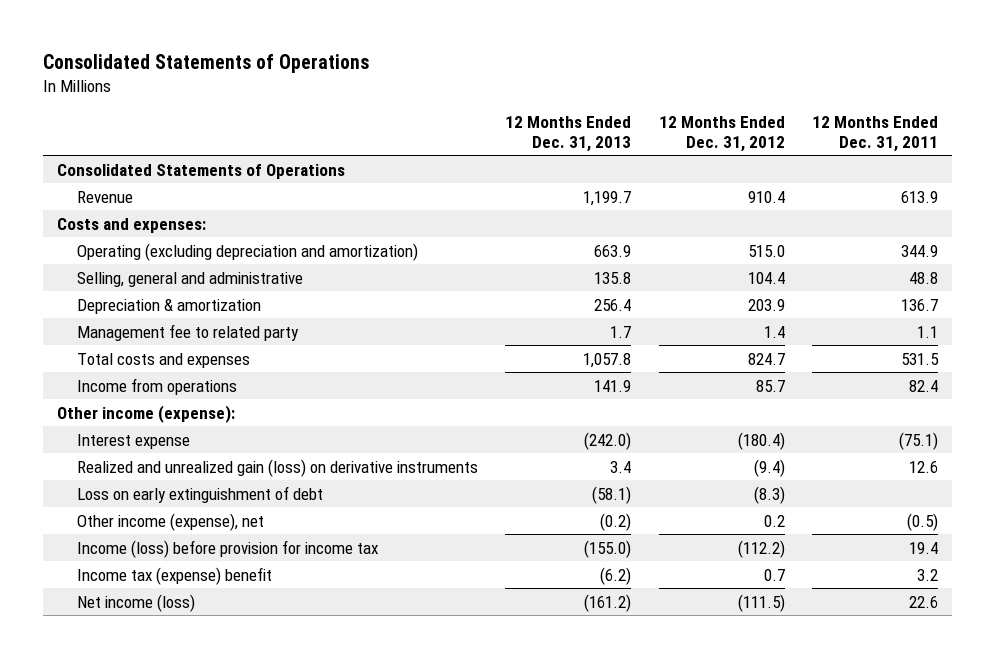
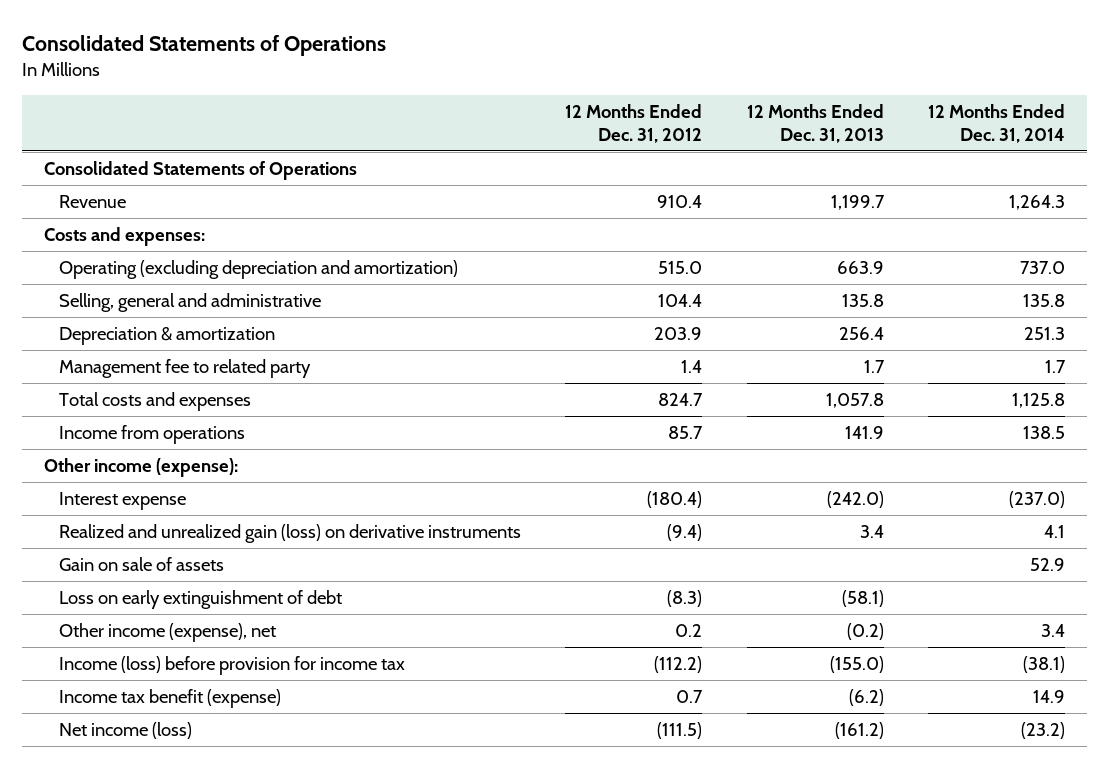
- | 12 Months Ended Dec. 31, 2013 | 12 Months Ended Dec. 31, 2012 | 12 Months Ended Dec. 31, 2011
+ | 12 Months Ended Dec. 31, 2012 | 12 Months Ended Dec. 31, 2013 | 12 Months Ended Dec. 31, 2014
+ Gain on sale of assets | | | 52.9
- Income tax (expense) benefit | (6.2) | 0.7 | 3.2
+ Income tax benefit (expense) | 0.7 | (6.2) | 14.9

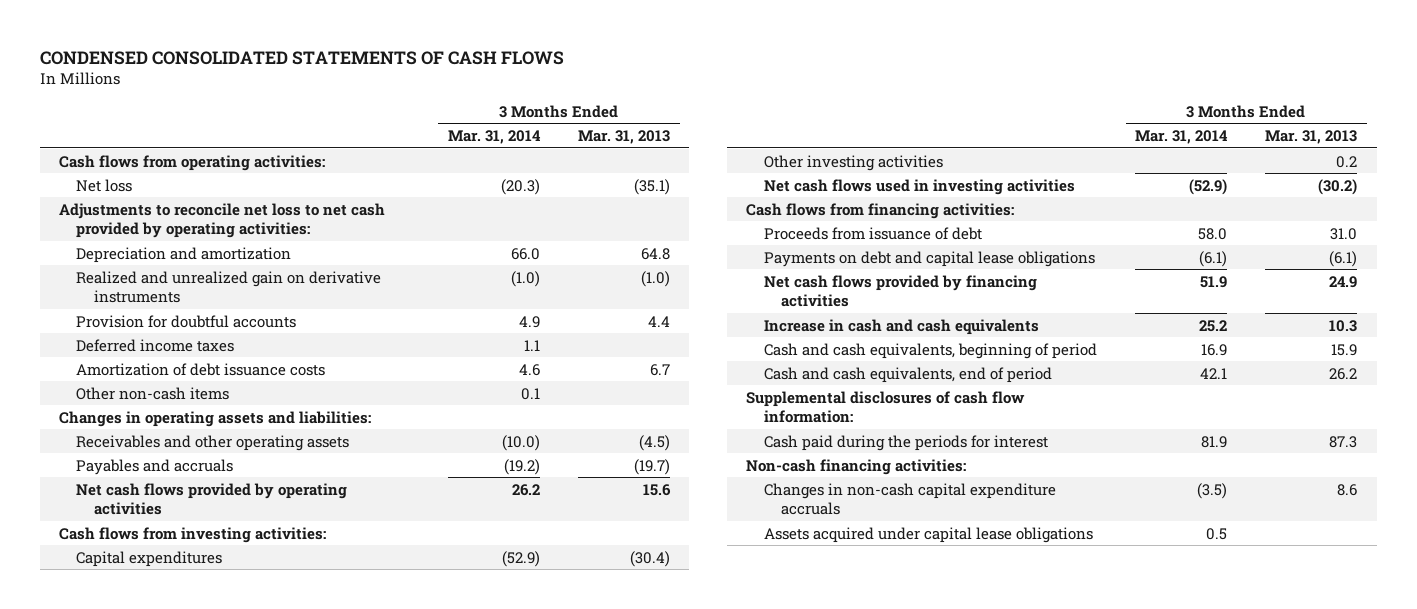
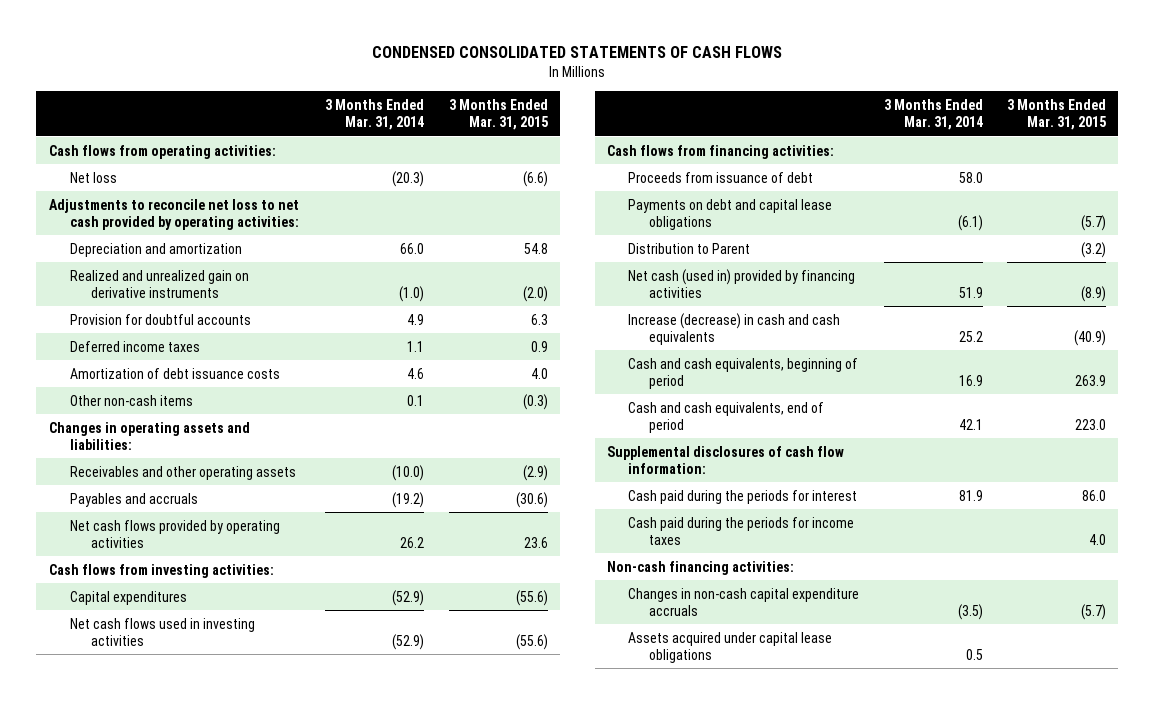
- | 3 Months Ended Mar. 31, 2014 | 3 Months Ended Mar. 31, 2013
+ | 3 Months Ended Mar. 31, 2014 | 3 Months Ended Mar. 31, 2015
- Other investing activities | | 0.2
- Net cash flows provided by financing activities | 51.9 | 24.9
- Increase in cash and cash equivalents | 25.2 | 10.3
+ Distribution to Parent | | (3.2)
+ Net cash (used in) provided by financing activities | 51.9 | (8.9)
+ Increase (decrease) in cash and cash equivalents | 25.2 | (40.9)
+ Cash paid during the periods for income taxes | | 4.0

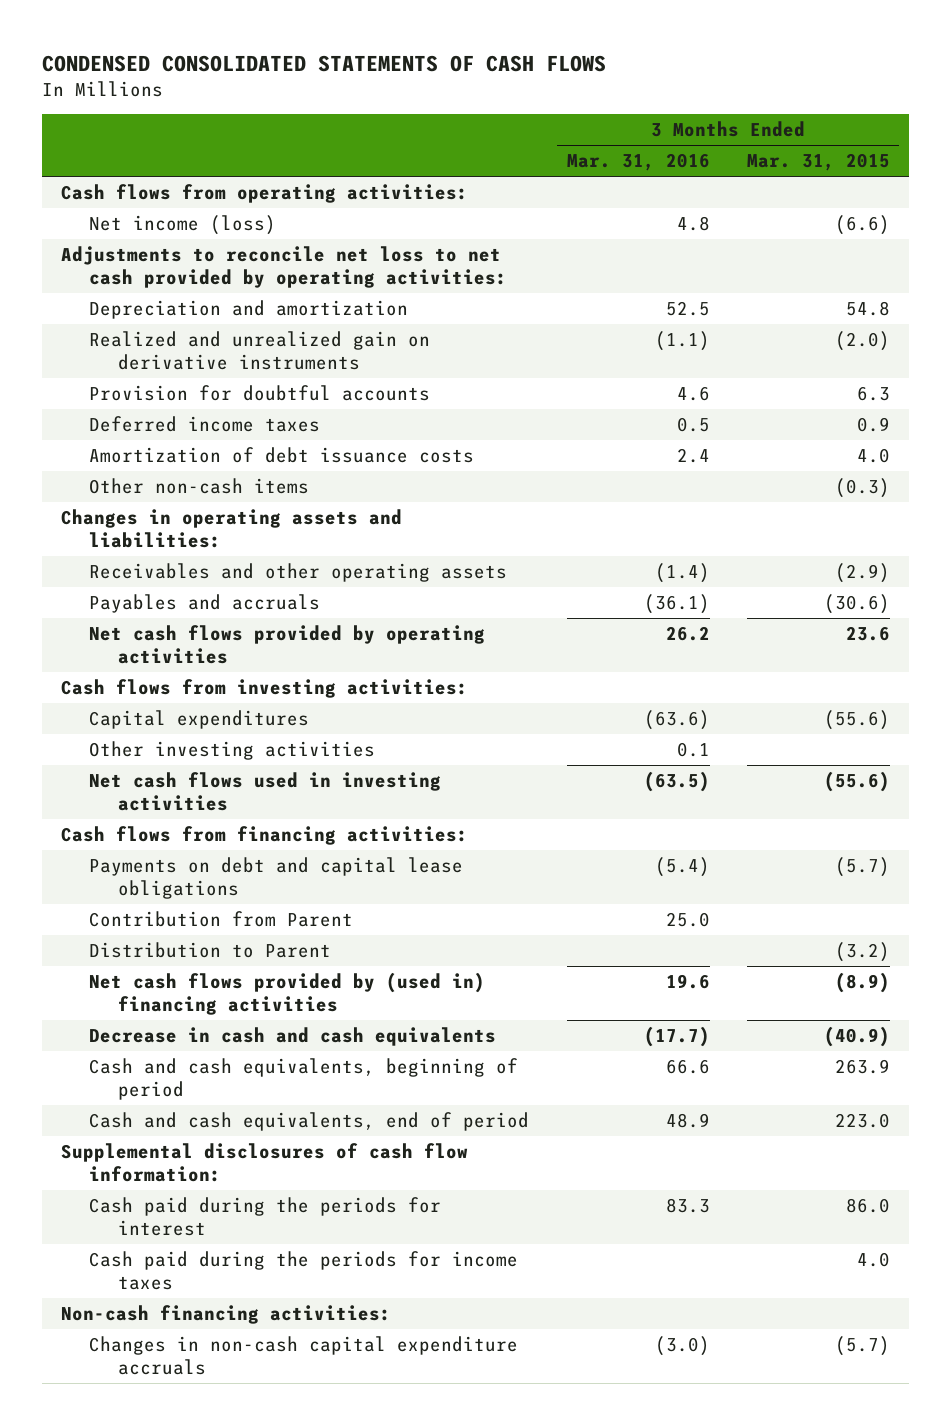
- | 3 Months Ended Mar. 31, 2014 | 3 Months Ended Mar. 31, 2015
+ | 3 Months Ended Mar. 31, 2016 | 3 Months Ended Mar. 31, 2015
- Net loss | (20.3) | (6.6)
+ Net income (loss) | 4.8 | (6.6)
+ Other investing activities | 0.1 |
- Proceeds from issuance of debt | 58.0 |
+ Contribution from Parent | 25.0 |
- Net cash (used in) provided by financing activities | 51.9 | (8.9)
- Increase (decrease) in cash and cash equivalents | 25.2 | (40.9)
+ Net cash flows provided by (used in) financing activities | 19.6 | (8.9)
+ Decrease in cash and cash equivalents | (17.7) | (40.9)
- Assets acquired under capital lease obligations | 0.5 |

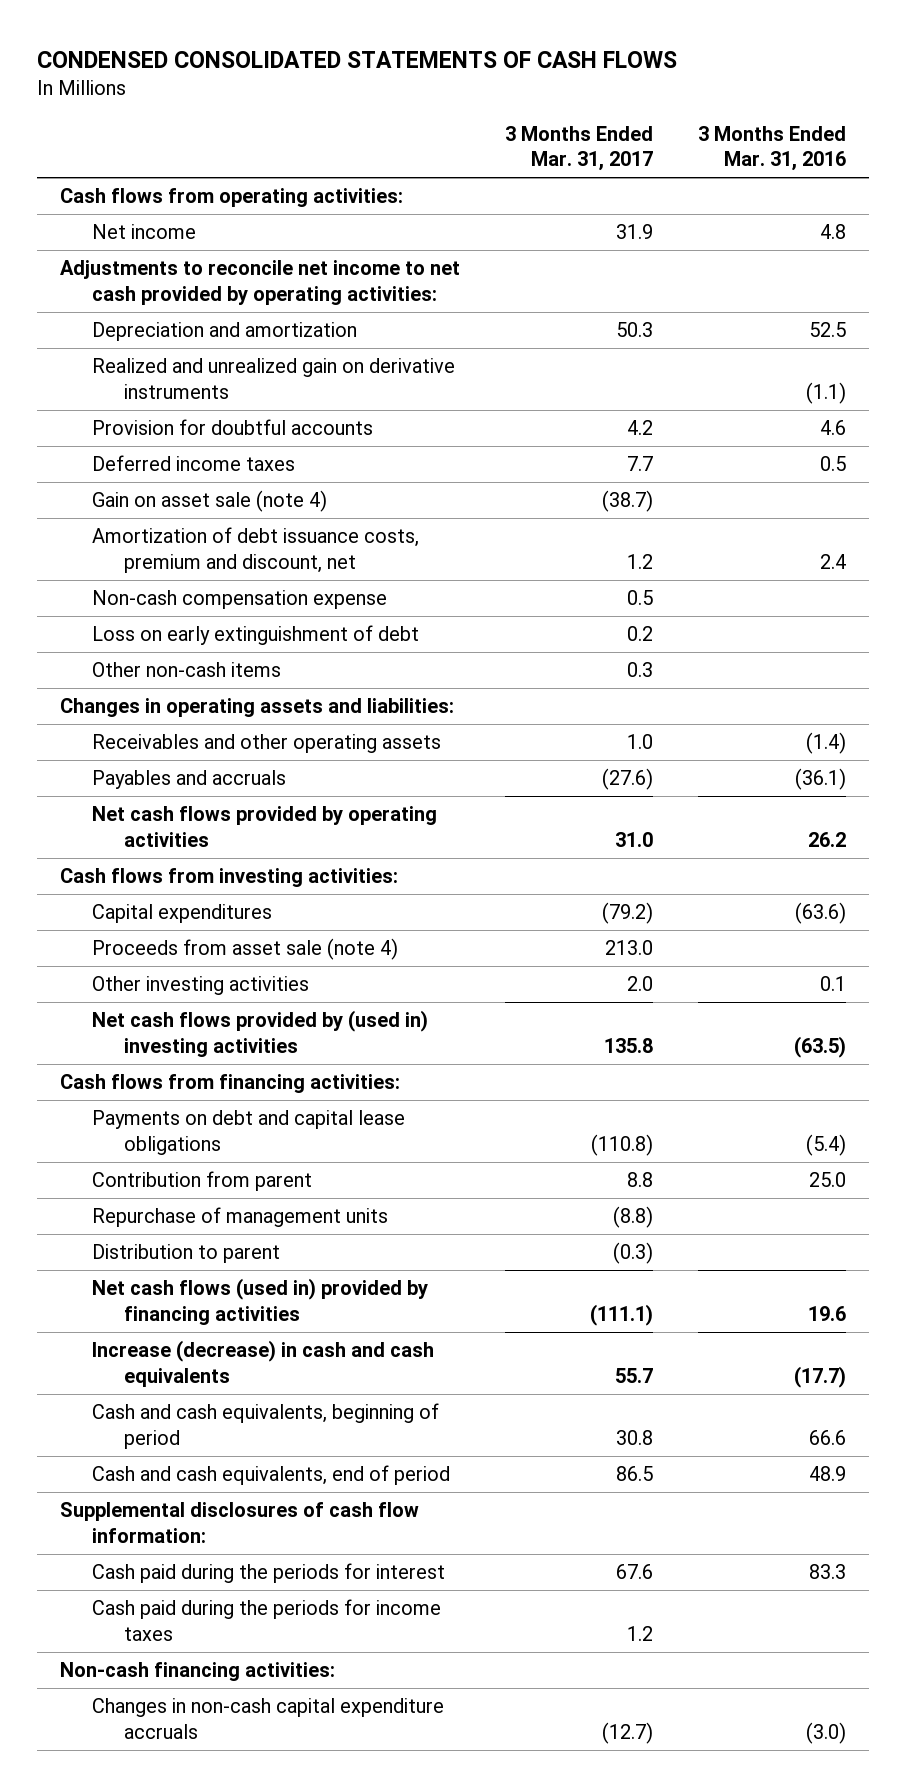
- | 3 Months Ended Mar. 31, 2016 | 3 Months Ended Mar. 31, 2015
+ | 3 Months Ended Mar. 31, 2017 | 3 Months Ended Mar. 31, 2016
- Net income (loss) | 4.8 | (6.6)
- Adjustments to reconcile net loss to net cash provided by operating activities:
+ Net income | 31.9 | 4.8
+ Adjustments to reconcile net income to net cash provided by operating activities:
- Amortization of debt issuance costs | 2.4 | 4.0
+ Gain on asset sale (note 4) | (38.7) |
+ Amortization of debt issuance costs, premium and discount, net | 1.2 | 2.4
+ Non-cash compensation expense | 0.5 |
+ Loss on early extinguishment of debt | 0.2 |
+ Proceeds from asset sale (note 4) | 213.0 |
- Net cash flows used in investing activities | (63.5) | (55.6)
+ Net cash flows provided by (used in) investing activities | 135.8 | (63.5)
- Contribution from Parent | 25.0 |
- Distribution to Parent | | (3.2)
- Net cash flows provided by (used in) financing activities | 19.6 | (8.9)
- Decrease in cash and cash equivalents | (17.7) | (40.9)
+ Contribution from parent | 8.8 | 25.0
+ Repurchase of management units | (8.8) |
+ Distribution to parent | (0.3) |
+ Net cash flows (used in) provided by financing activities | (111.1) | 19.6
+ Increase (decrease) in cash and cash equivalents | 55.7 | (17.7)

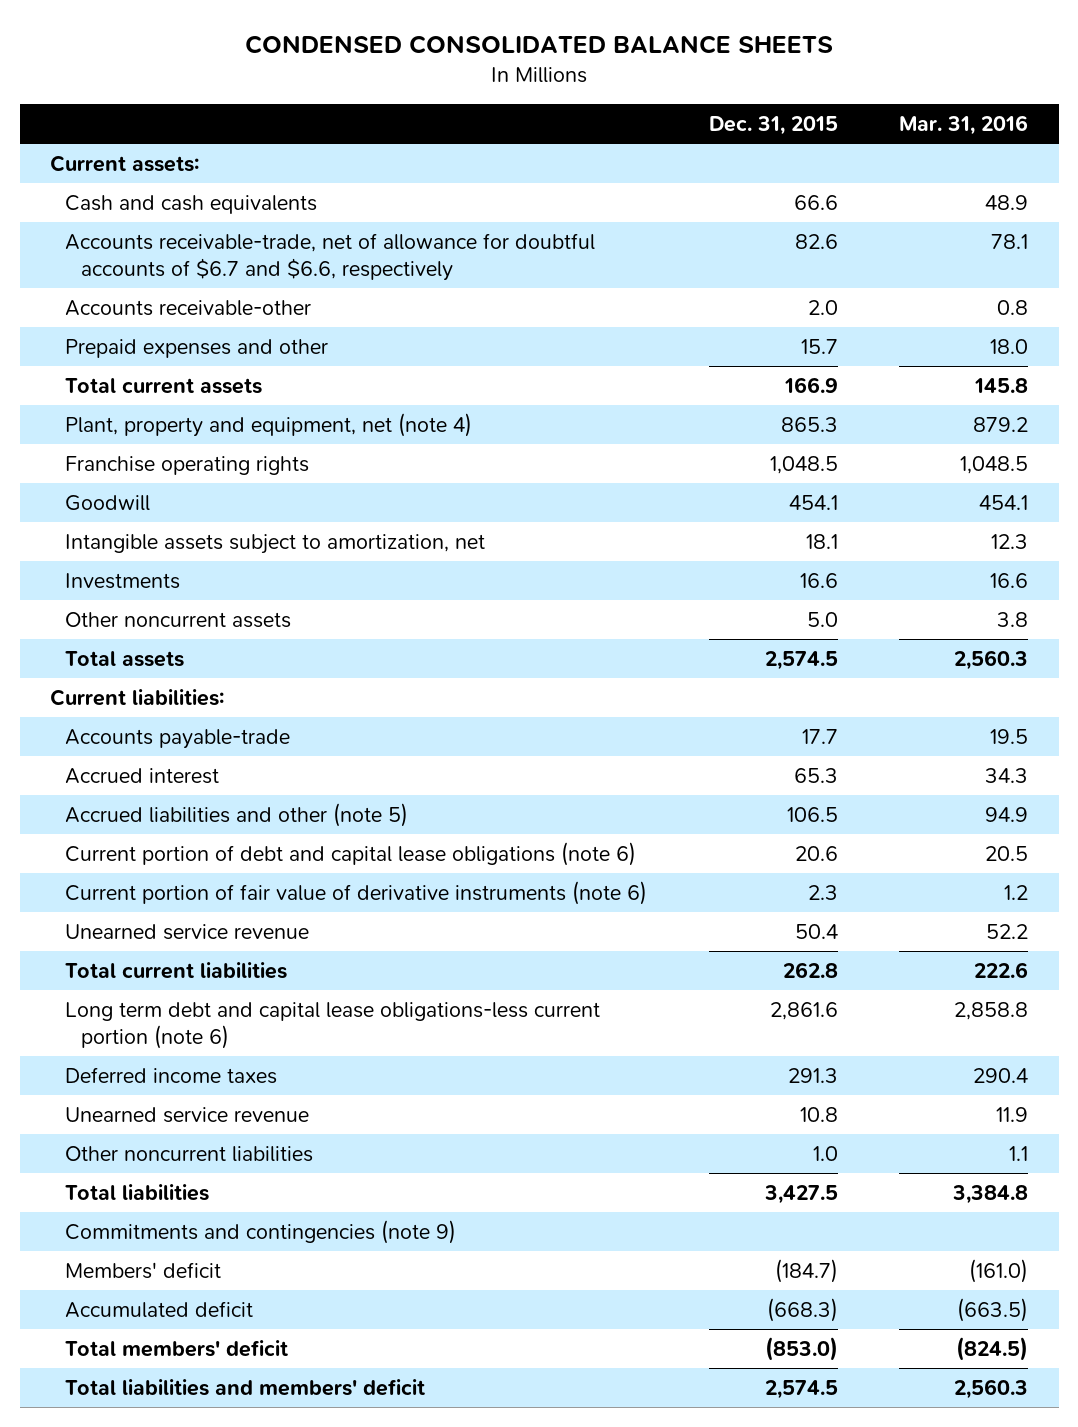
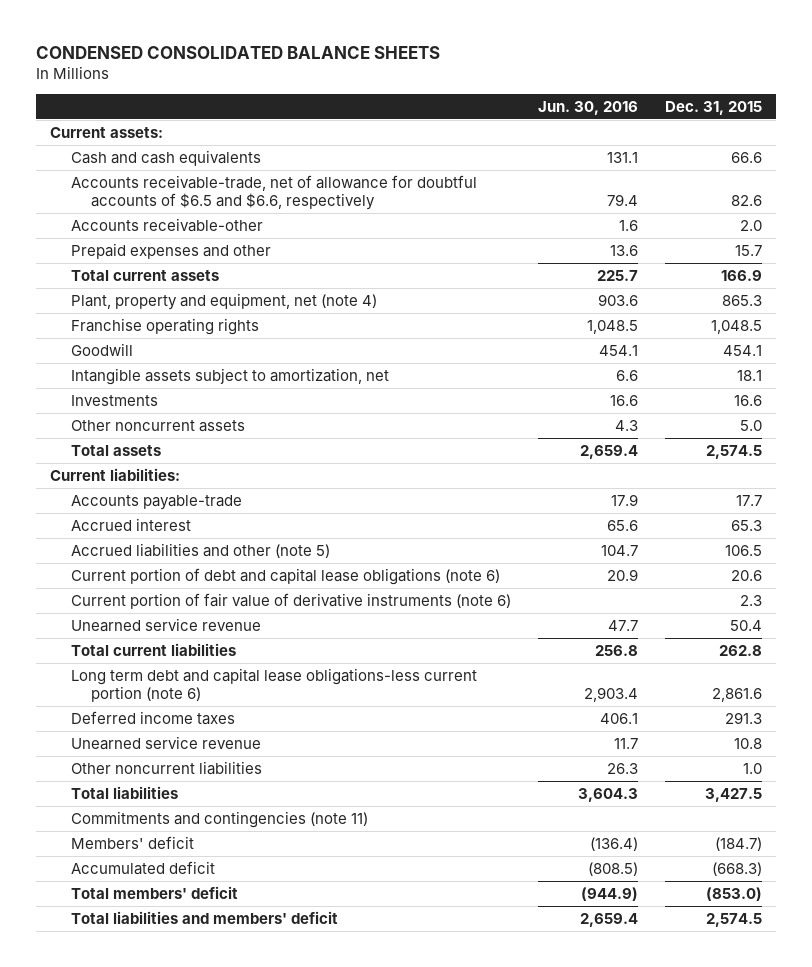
- | Dec. 31, 2015 | Mar. 31, 2016
+ | Jun. 30, 2016 | Dec. 31, 2015
- Accounts receivable-trade, net of allowance for doubtful accounts of $6.7 and $6.6, respectively | 82.6 | 78.1
+ Accounts receivable-trade, net of allowance for doubtful accounts of $6.5 and $6.6, respectively | 79.4 | 82.6
- Commitments and contingencies (note 9)
+ Commitments and contingencies (note 11)

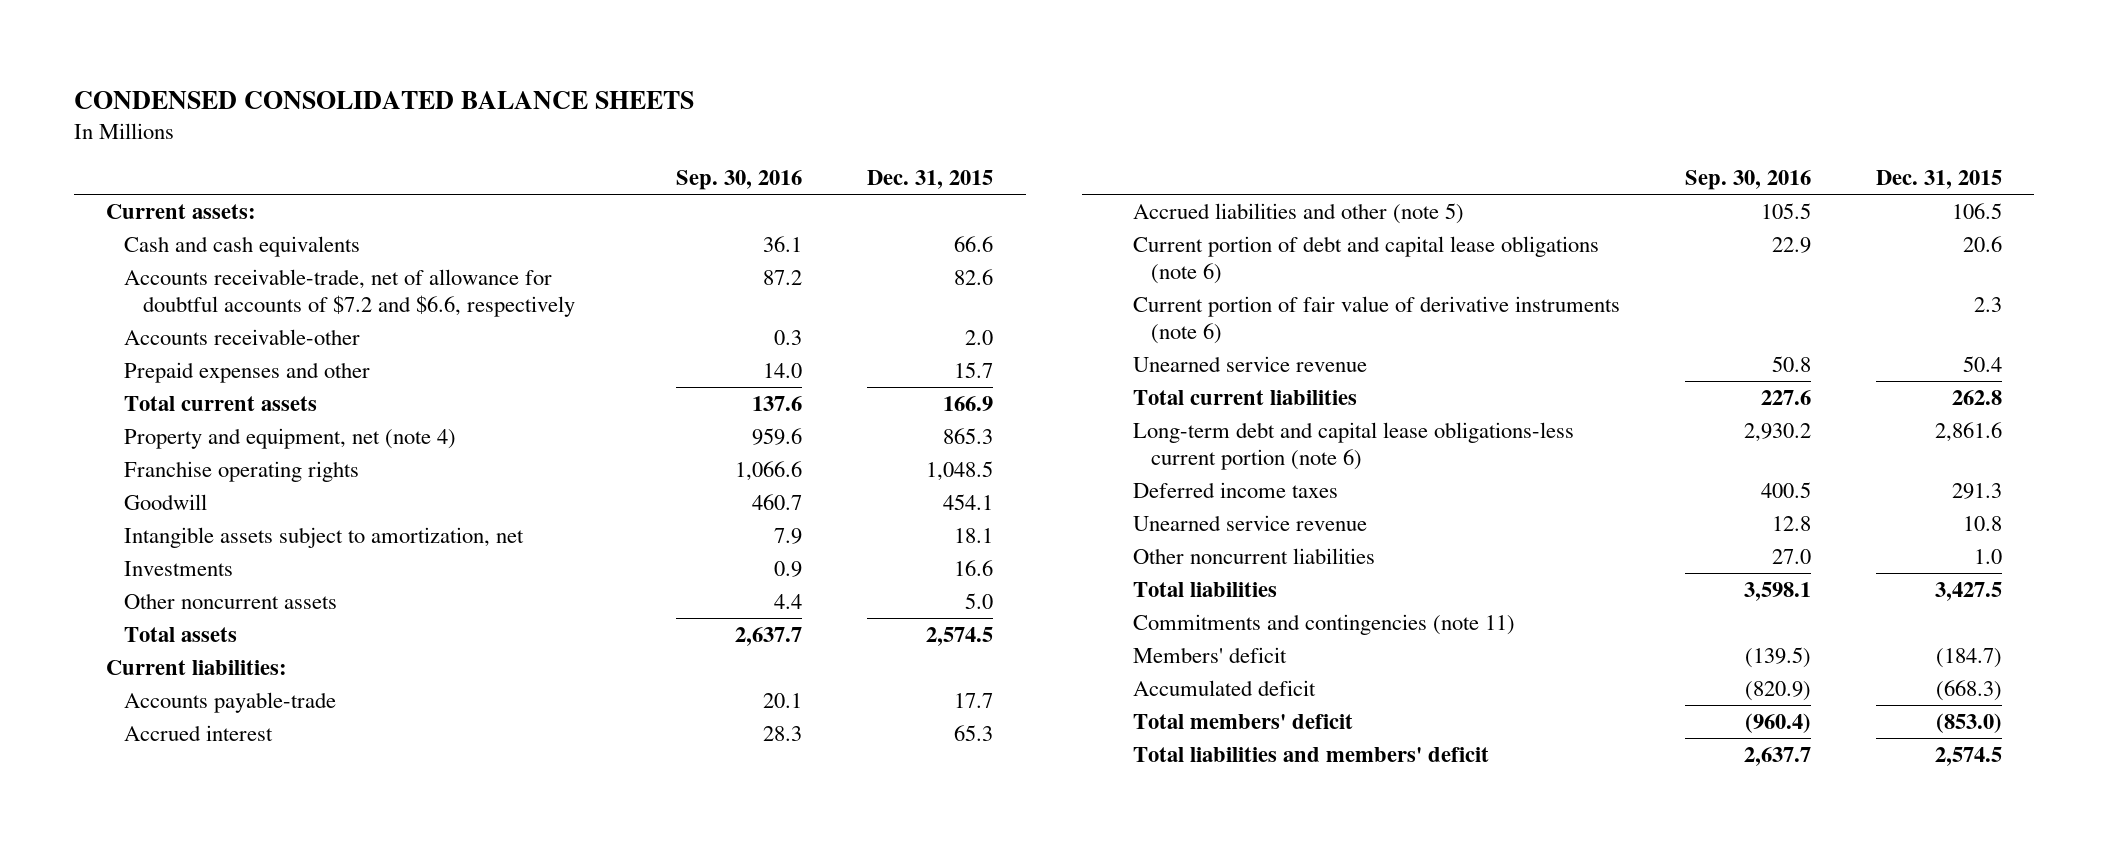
- | Jun. 30, 2016 | Dec. 31, 2015
+ | Sep. 30, 2016 | Dec. 31, 2015
- Accounts receivable-trade, net of allowance for doubtful accounts of $6.5 and $6.6, respectively | 79.4 | 82.6
+ Accounts receivable-trade, net of allowance for doubtful accounts of $7.2 and $6.6, respectively | 87.2 | 82.6
- Plant, property and equipment, net (note 4) | 903.6 | 865.3
+ Property and equipment, net (note 4) | 959.6 | 865.3
- Long term debt and capital lease obligations-less current portion (note 6) | 2,903.4 | 2,861.6
+ Long-term debt and capital lease obligations-less current portion (note 6) | 2,930.2 | 2,861.6

